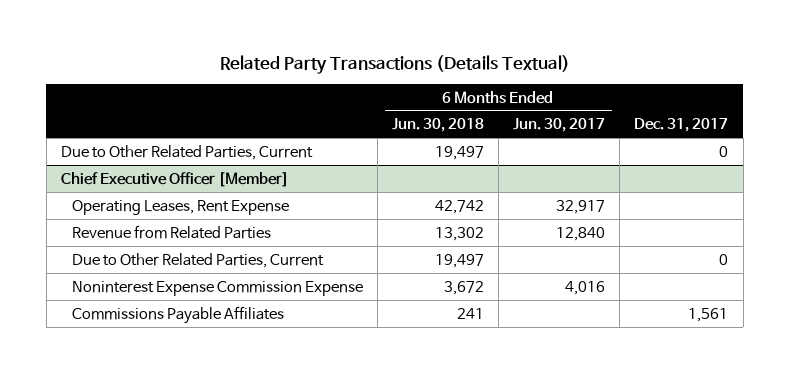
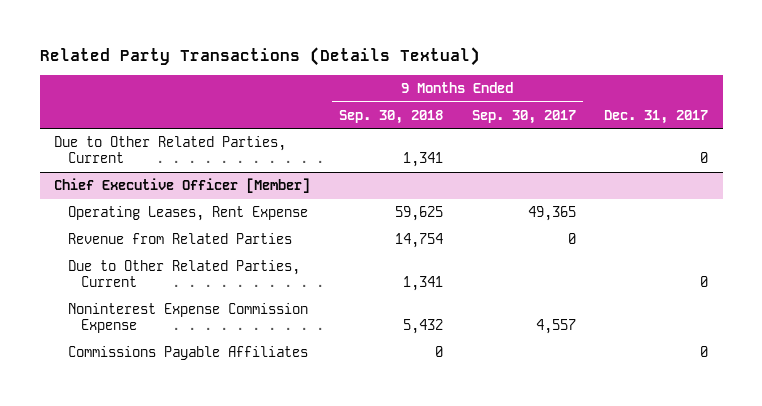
- | 6 Months Ended Jun. 30, 2018 | 6 Months Ended Jun. 30, 2017 | Dec. 31, 2017
+ | 9 Months Ended Sep. 30, 2018 | 9 Months Ended Sep. 30, 2017 | Dec. 31, 2017
@ Chief Executive Officer [Member]
- Commissions Payable Affiliates | 241 | | 1,561
+ Commissions Payable Affiliates | 0 | | 0

